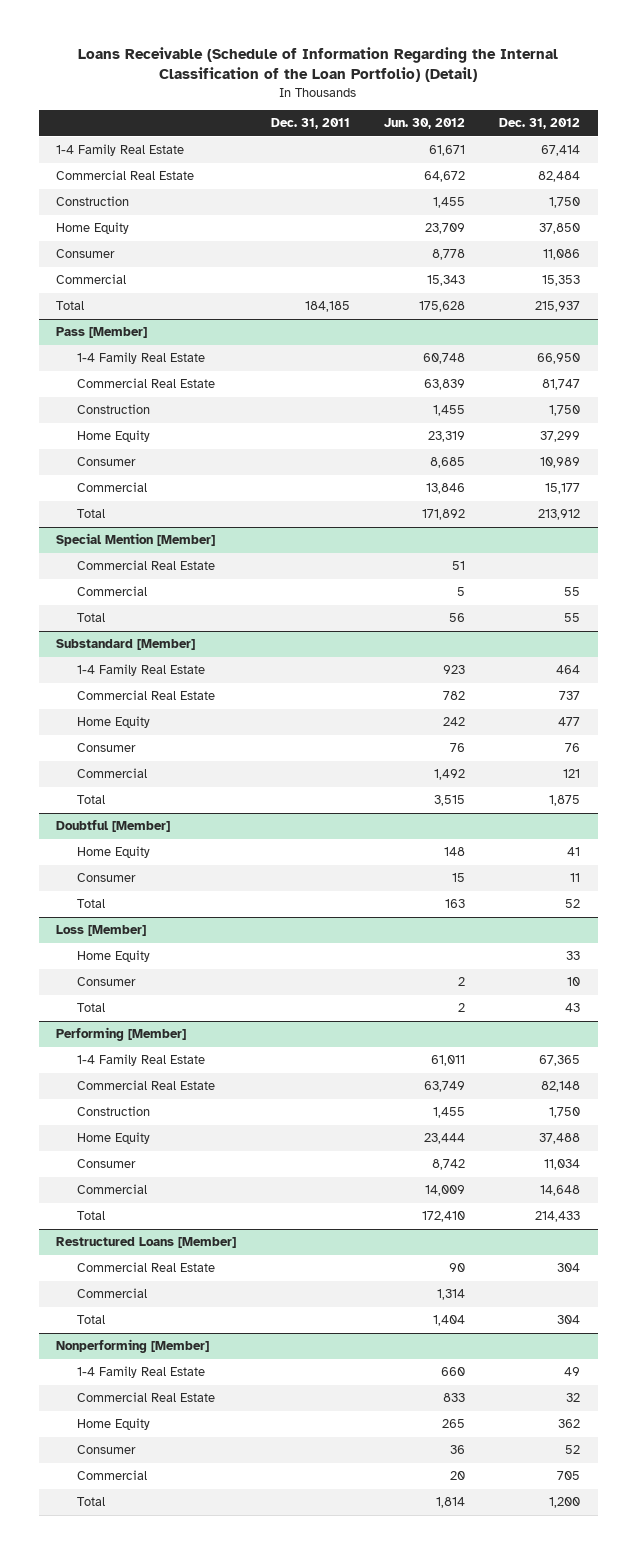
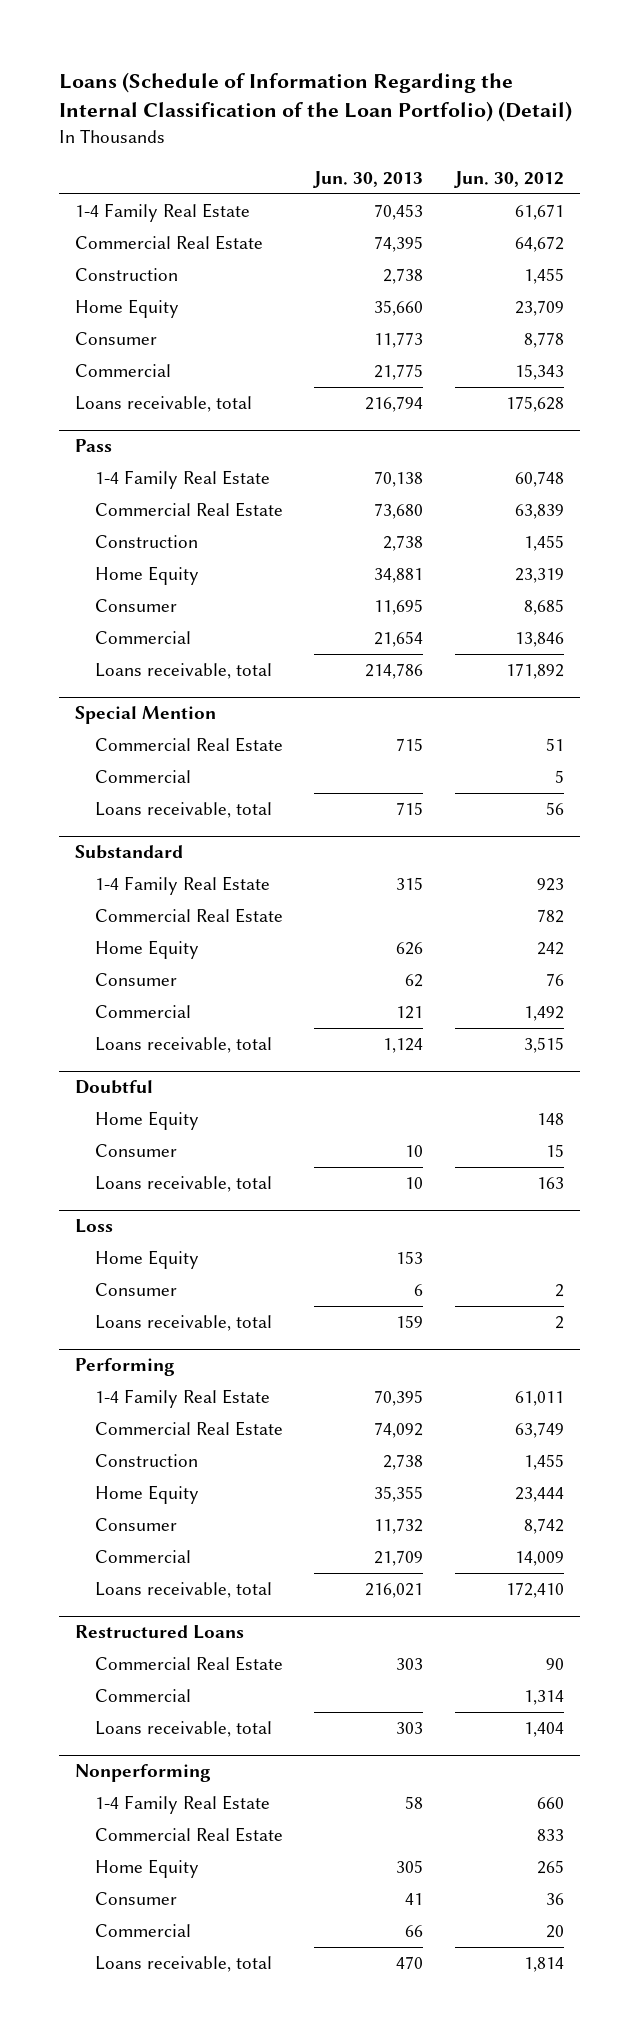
- Loans Receivable (Schedule of Information Regarding the Internal Classification of the Loan Portfolio) (Detail)
+ Loans (Schedule of Information Regarding the Internal Classification of the Loan Portfolio) (Detail)
- | Dec. 31, 2011 | Jun. 30, 2012 | Dec. 31, 2012
+ | Jun. 30, 2013 | Jun. 30, 2012
- Total | 184,185 | 175,628 | 215,937
- Pass [Member]
+ Loans receivable, total | 216,794 | 175,628
+ Pass
- Total | | 171,892 | 213,912
- Special Mention [Member]
+ Loans receivable, total | 214,786 | 171,892
+ Special Mention
- Total | | 56 | 55
- Substandard [Member]
+ Loans receivable, total | 715 | 56
+ Substandard
- Total | | 3,515 | 1,875
- Doubtful [Member]
+ Loans receivable, total | 1,124 | 3,515
+ Doubtful
- Total | | 163 | 52
- Loss [Member]
+ Loans receivable, total | 10 | 163
+ Loss
- Total | | 2 | 43
- Performing [Member]
+ Loans receivable, total | 159 | 2
+ Performing
- Total | | 172,410 | 214,433
- Restructured Loans [Member]
+ Loans receivable, total | 216,021 | 172,410
+ Restructured Loans
- Total | | 1,404 | 304
- Nonperforming [Member]
+ Loans receivable, total | 303 | 1,404
+ Nonperforming
- Total | | 1,814 | 1,200
+ Loans receivable, total | 470 | 1,814

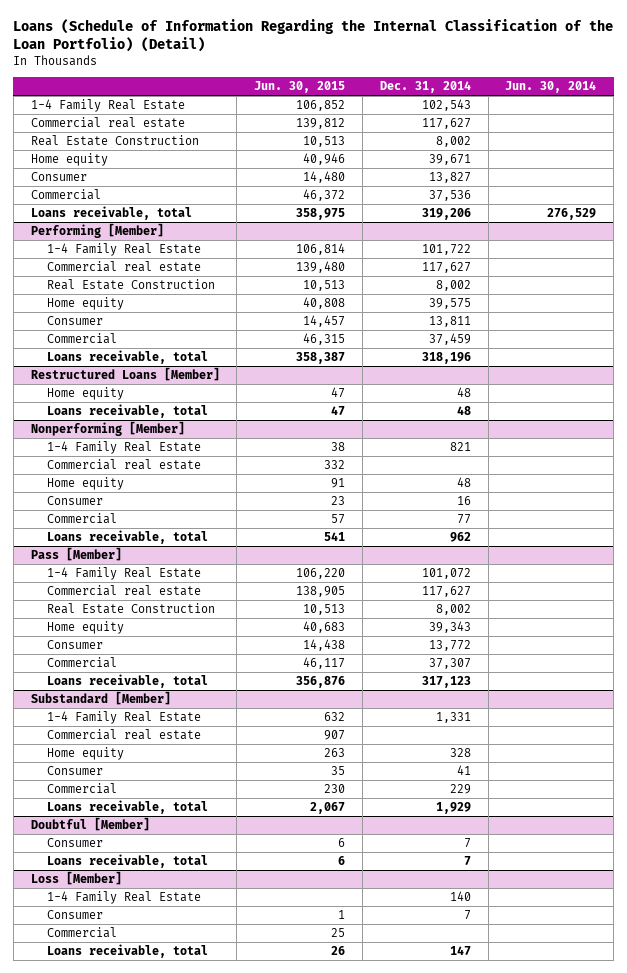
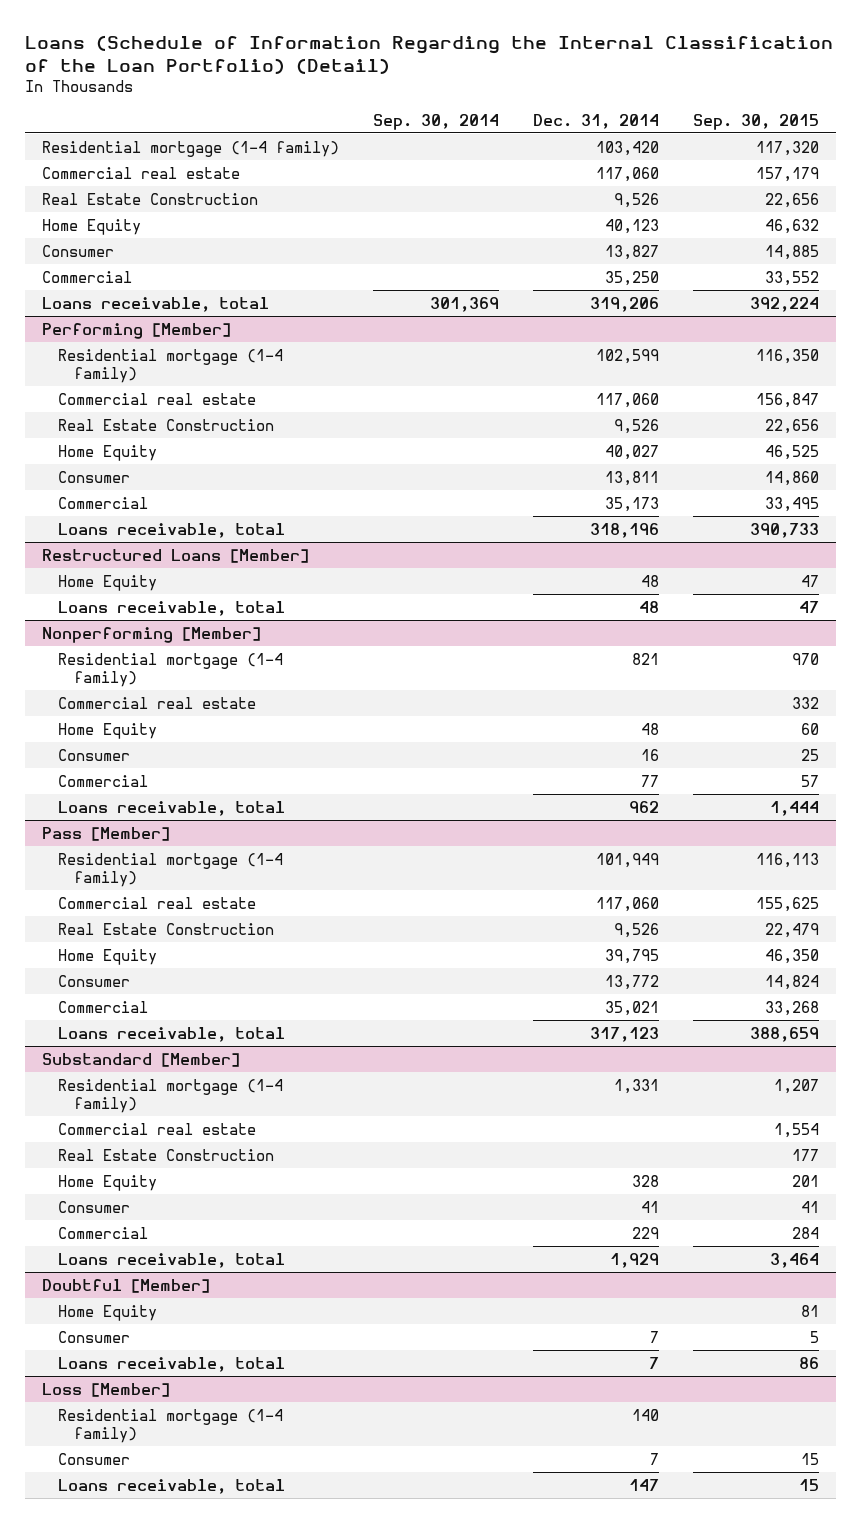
- | Jun. 30, 2015 | Dec. 31, 2014 | Jun. 30, 2014
+ | Sep. 30, 2014 | Dec. 31, 2014 | Sep. 30, 2015
- 1-4 Family Real Estate | 106,852 | 102,543 |
- Commercial real estate | 139,812 | 117,627 |
- Real Estate Construction | 10,513 | 8,002 |
- Home equity | 40,946 | 39,671 |
+ Residential mortgage (1-4 family) | | 103,420 | 117,320
+ Commercial real estate | | 117,060 | 157,179
+ Real Estate Construction | | 9,526 | 22,656
+ Home Equity | | 40,123 | 46,632
- Commercial | 46,372 | 37,536 |
+ Commercial | | 35,250 | 33,552
@ Performing [Member]
- 1-4 Family Real Estate | 106,814 | 101,722 |
- Commercial real estate | 139,480 | 117,627 |
- Real Estate Construction | 10,513 | 8,002 |
- Home equity | 40,808 | 39,575 |
+ Residential mortgage (1-4 family) | | 102,599 | 116,350
+ Commercial real estate | | 117,060 | 156,847
+ Real Estate Construction | | 9,526 | 22,656
+ Home Equity | | 40,027 | 46,525
- Commercial | 46,315 | 37,459 |
+ Commercial | | 35,173 | 33,495
@ Restructured Loans [Member]
- Home equity | 47 | 48 |
+ Home Equity | | 48 | 47
@ Nonperforming [Member]
- 1-4 Family Real Estate | 38 | 821 |
+ Residential mortgage (1-4 family) | | 821 | 970
- Home equity | 91 | 48 |
+ Home Equity | | 48 | 60
@ Pass [Member]
- 1-4 Family Real Estate | 106,220 | 101,072 |
- Commercial real estate | 138,905 | 117,627 |
- Real Estate Construction | 10,513 | 8,002 |
- Home equity | 40,683 | 39,343 |
+ Residential mortgage (1-4 family) | | 101,949 | 116,113
+ Commercial real estate | | 117,060 | 155,625
+ Real Estate Construction | | 9,526 | 22,479
+ Home Equity | | 39,795 | 46,350
- Commercial | 46,117 | 37,307 |
+ Commercial | | 35,021 | 33,268
@ Substandard [Member]
- 1-4 Family Real Estate | 632 | 1,331 |
+ Residential mortgage (1-4 family) | | 1,331 | 1,207
- Home equity | 263 | 328 |
+ Real Estate Construction | | | 177
+ Home Equity | | 328 | 201
@ Doubtful [Member]
+ Home Equity | | | 81
@ Loss [Member]
- 1-4 Family Real Estate | | 140 |
+ Residential mortgage (1-4 family) | | 140 |
- Commercial | 25 | |

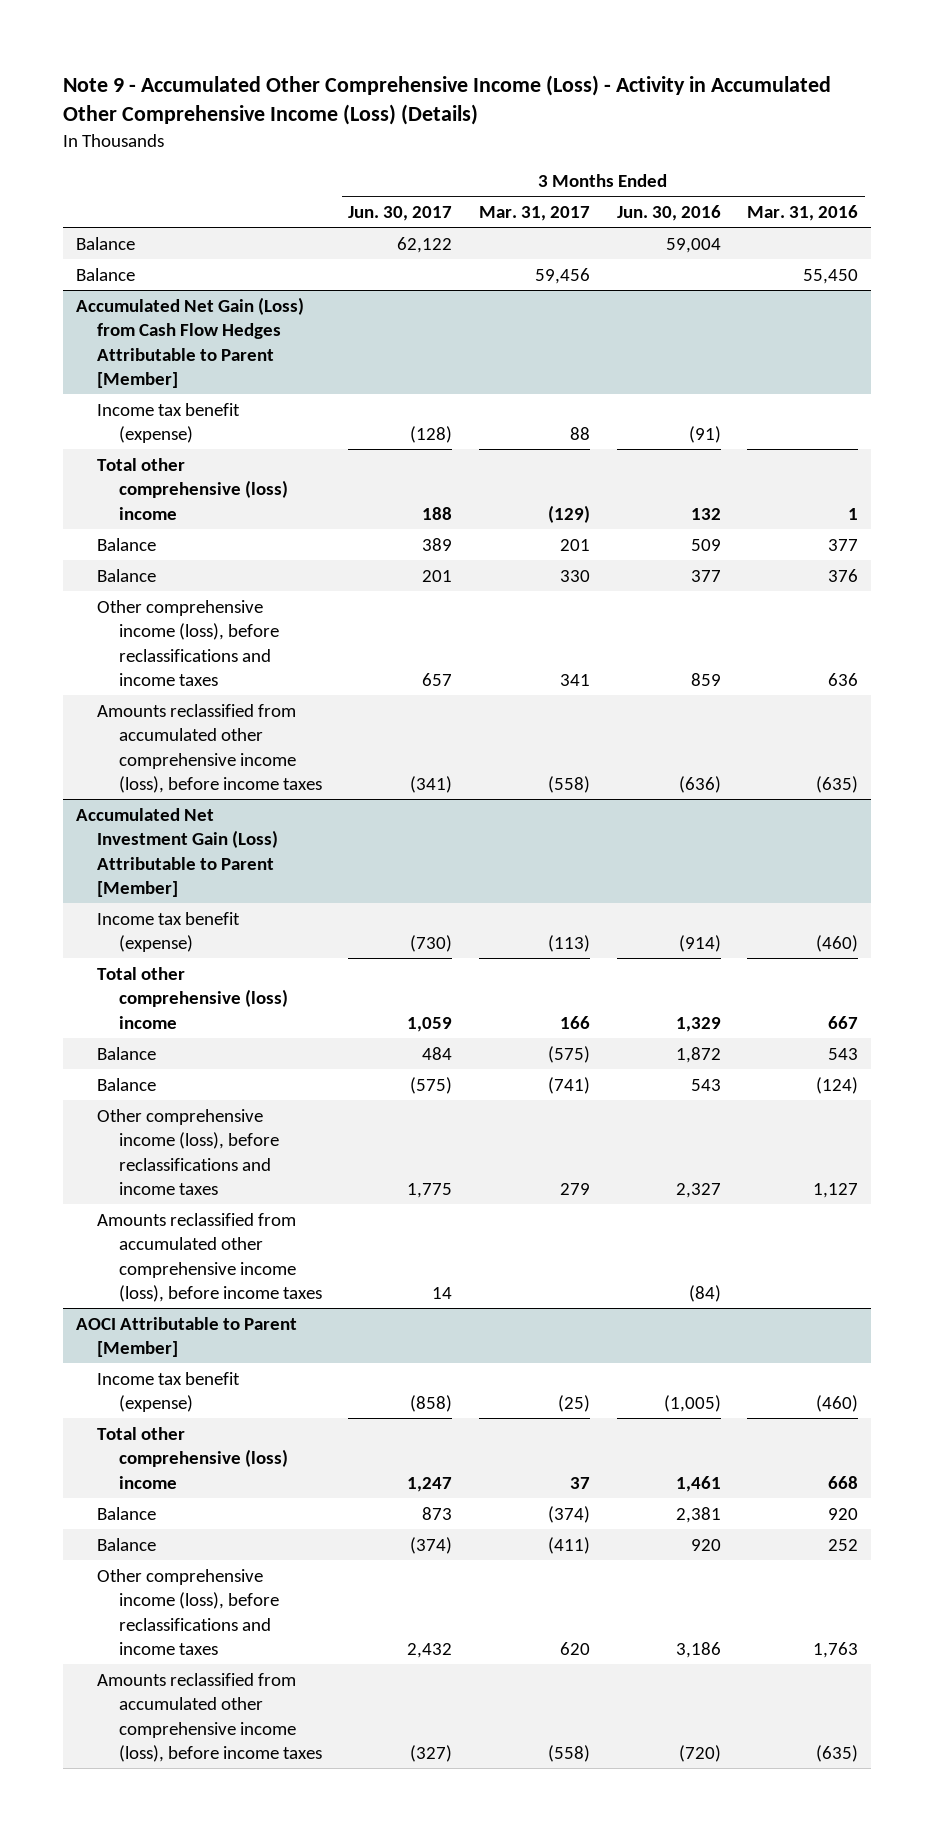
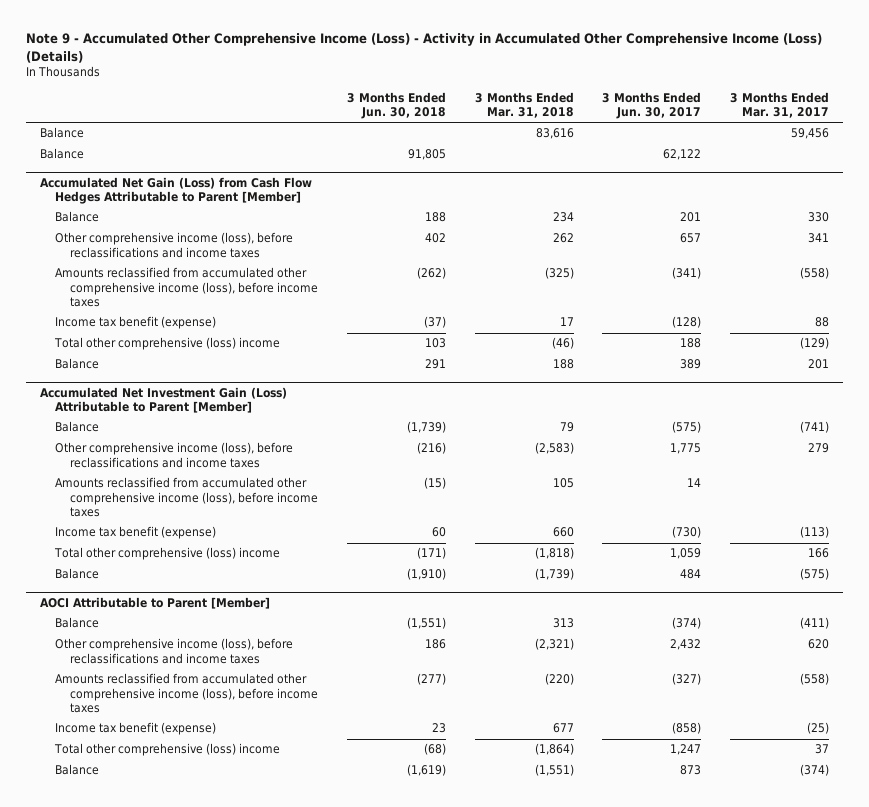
- | 3 Months Ended Jun. 30, 2017 | 3 Months Ended Mar. 31, 2017 | 3 Months Ended Jun. 30, 2016 | 3 Months Ended Mar. 31, 2016
+ | 3 Months Ended Jun. 30, 2018 | 3 Months Ended Mar. 31, 2018 | 3 Months Ended Jun. 30, 2017 | 3 Months Ended Mar. 31, 2017
moved down: Balance | 91,805 | | 62,122 |
@ Accumulated Net Gain (Loss) from Cash Flow Hedges Attributable to Parent [Member]
moved down: Income tax benefit (expense) | (37) | 17 | (128) | 88
moved down: Total other comprehensive (loss) income | 103 | (46) | 188 | (129)
moved down: Balance | 291 | 188 | 389 | 201
@ Accumulated Net Investment Gain (Loss) Attributable to Parent [Member]
moved down: Income tax benefit (expense) | 60 | 660 | (730) | (113)
moved down: Total other comprehensive (loss) income | (171) | (1,818) | 1,059 | 166
moved down: Balance | (1,910) | (1,739) | 484 | (575)
@ AOCI Attributable to Parent [Member]
moved down: Income tax benefit (expense) | 23 | 677 | (858) | (25)
moved down: Total other comprehensive (loss) income | (68) | (1,864) | 1,247 | 37
moved down: Balance | (1,619) | (1,551) | 873 | (374)

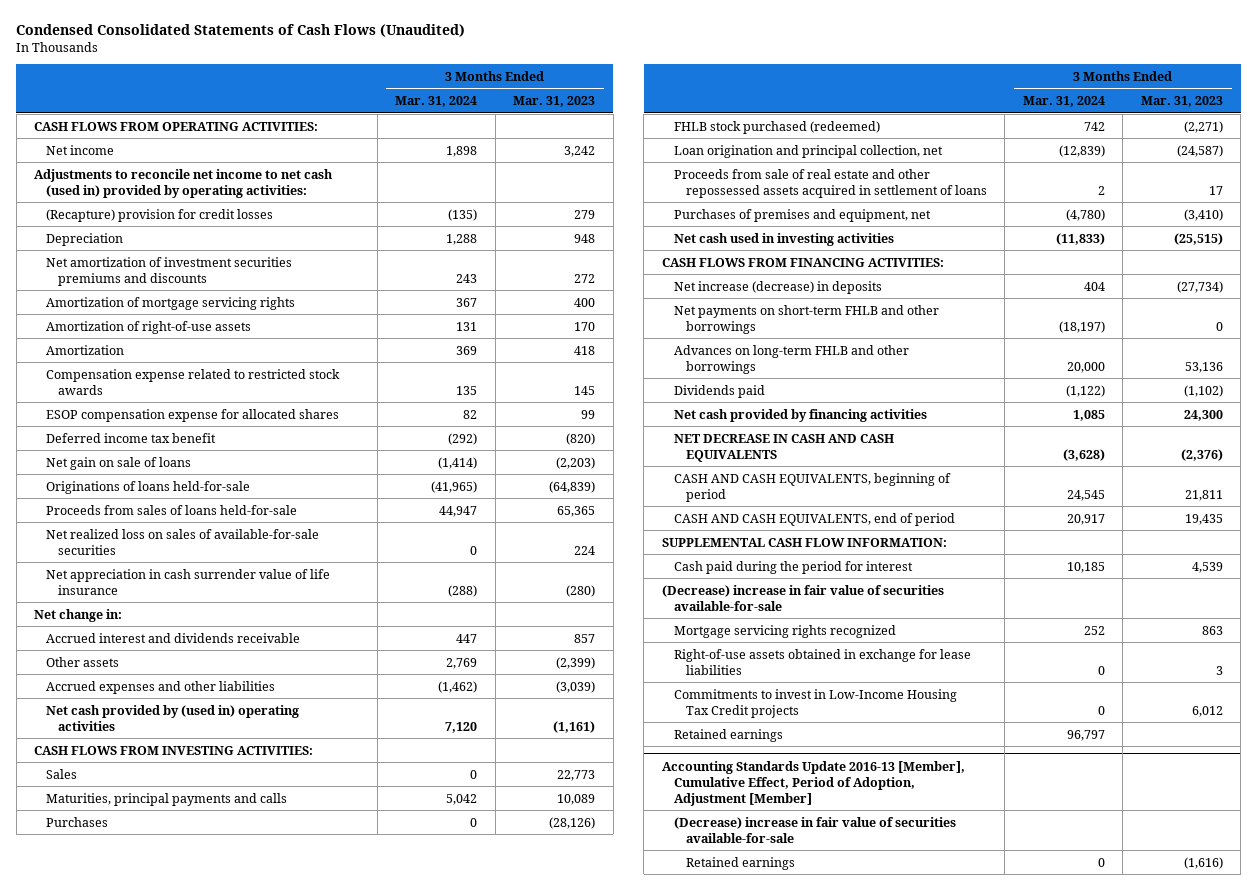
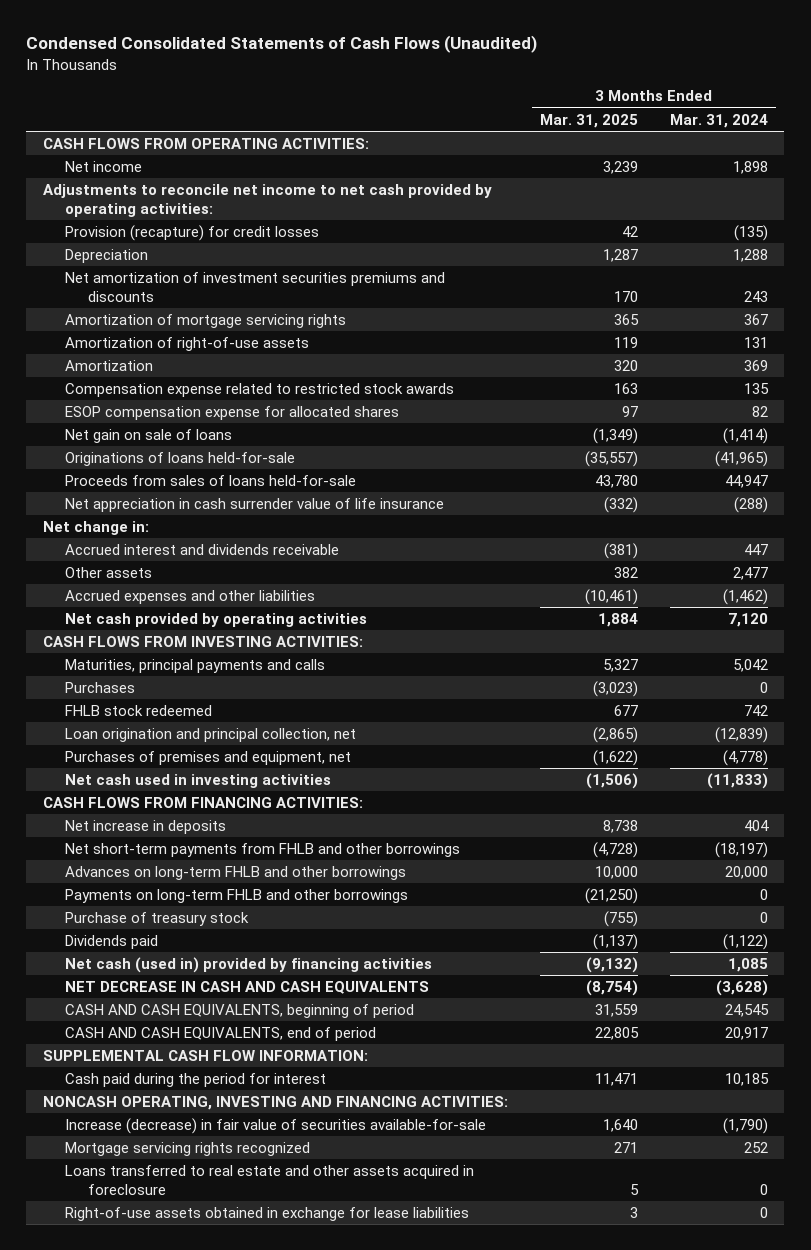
- | 3 Months Ended Mar. 31, 2024 | 3 Months Ended Mar. 31, 2023
+ | 3 Months Ended Mar. 31, 2025 | 3 Months Ended Mar. 31, 2024
- Adjustments to reconcile net income to net cash (used in) provided by operating activities:
- (Recapture) provision for credit losses | (135) | 279
+ Adjustments to reconcile net income to net cash provided by operating activities:
+ Provision (recapture) for credit losses | 42 | (135)
- Deferred income tax benefit | (292) | (820)
- Net realized loss on sales of available-for-sale securities | 0 | 224
- Other assets | 2,769 | (2,399)
+ Other assets | 382 | 2,477
- Net cash provided by (used in) operating activities | 7,120 | (1,161)
+ Net cash provided by operating activities | 1,884 | 7,120
- Sales | 0 | 22,773
- FHLB stock purchased (redeemed) | 742 | (2,271)
+ FHLB stock redeemed | 677 | 742
- Proceeds from sale of real estate and other repossessed assets acquired in settlement of loans | 2 | 17
- Purchases of premises and equipment, net | (4,780) | (3,410)
+ Purchases of premises and equipment, net | (1,622) | (4,778)
- Net increase (decrease) in deposits | 404 | (27,734)
- Net payments on short-term FHLB and other borrowings | (18,197) | 0
+ Net increase in deposits | 8,738 | 404
+ Net short-term payments from FHLB and other borrowings | (4,728) | (18,197)
+ Payments on long-term FHLB and other borrowings | (21,250) | 0
+ Purchase of treasury stock | (755) | 0
- Net cash provided by financing activities | 1,085 | 24,300
+ Net cash (used in) provided by financing activities | (9,132) | 1,085
- (Decrease) increase in fair value of securities available-for-sale
+ NONCASH OPERATING, INVESTING AND FINANCING ACTIVITIES:
+ Increase (decrease) in fair value of securities available-for-sale | 1,640 | (1,790)
+ Loans transferred to real estate and other assets acquired in foreclosure | 5 | 0
- Commitments to invest in Low-Income Housing Tax Credit projects | 0 | 6,012
- Retained earnings | 96,797 |
- Accounting Standards Update 2016-13 [Member], Cumulative Effect, Period of Adoption, Adjustment [Member]
- (Decrease) increase in fair value of securities available-for-sale
- Retained earnings | 0 | (1,616)

